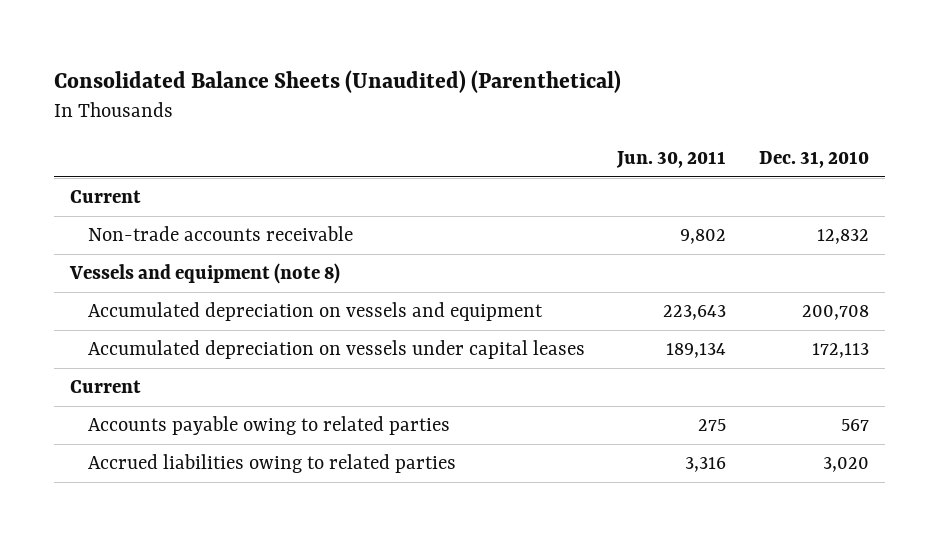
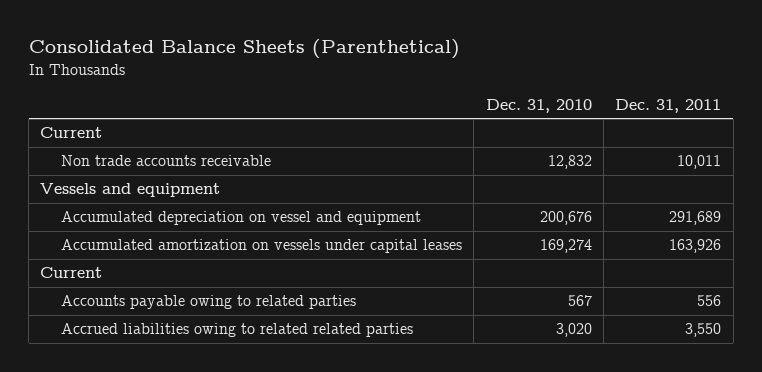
- Consolidated Balance Sheets (Unaudited) (Parenthetical)
+ Consolidated Balance Sheets (Parenthetical)
- | Jun. 30, 2011 | Dec. 31, 2010
+ | Dec. 31, 2010 | Dec. 31, 2011
- Non-trade accounts receivable | 9,802 | 12,832
- Vessels and equipment (note 8)
- Accumulated depreciation on vessels and equipment | 223,643 | 200,708
- Accumulated depreciation on vessels under capital leases | 189,134 | 172,113
+ Non trade accounts receivable | 12,832 | 10,011
+ Vessels and equipment
+ Accumulated depreciation on vessel and equipment | 200,676 | 291,689
+ Accumulated amortization on vessels under capital leases | 169,274 | 163,926
- Accrued liabilities owing to related parties | 3,316 | 3,020
+ Accrued liabilities owing to related related parties | 3,020 | 3,550

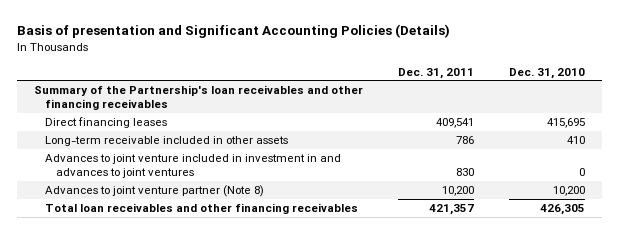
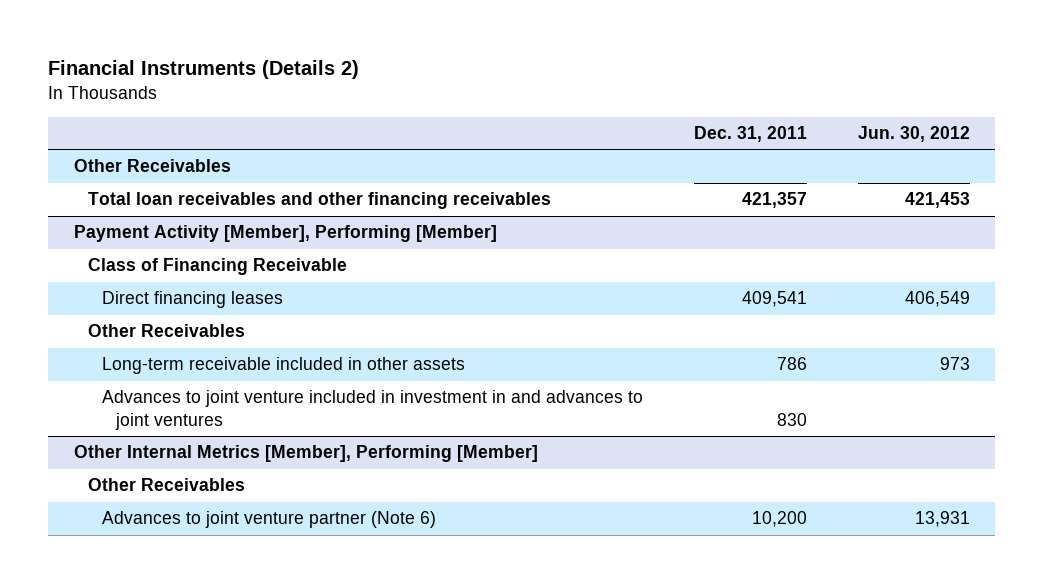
- Basis of presentation and Significant Accounting Policies (Details)
+ Financial Instruments (Details 2)
- | Dec. 31, 2011 | Dec. 31, 2010
+ | Dec. 31, 2011 | Jun. 30, 2012
- Summary of the Partnership's loan receivables and other financing receivables
+ Other Receivables
moved up: Total loan receivables and other financing receivables | 421,357 | 421,453
+ Payment Activity [Member], Performing [Member]
+ Class of Financing Receivable
+ Other Receivables
- Advances to joint venture partner (Note 8) | 10,200 | 10,200
+ Other Internal Metrics [Member], Performing [Member]
+ Other Receivables
+ Advances to joint venture partner (Note 6) | 10,200 | 13,931

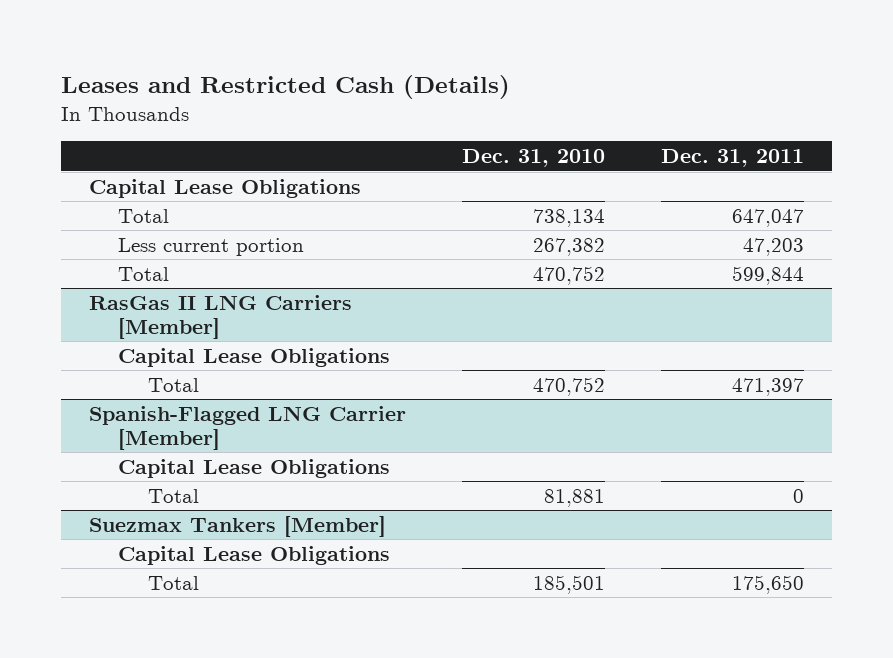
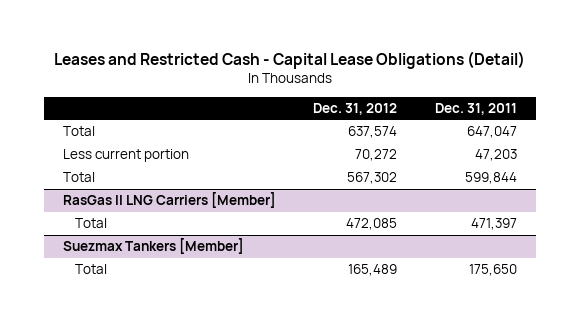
- Leases and Restricted Cash (Details)
+ Leases and Restricted Cash - Capital Lease Obligations (Detail)
- | Dec. 31, 2010 | Dec. 31, 2011
+ | Dec. 31, 2012 | Dec. 31, 2011
- Capital Lease Obligations
@ RasGas II LNG Carriers [Member]
- Capital Lease Obligations
- Spanish-Flagged LNG Carrier [Member]
- Capital Lease Obligations
- Total | 81,881 | 0
@ Suezmax Tankers [Member]
- Capital Lease Obligations

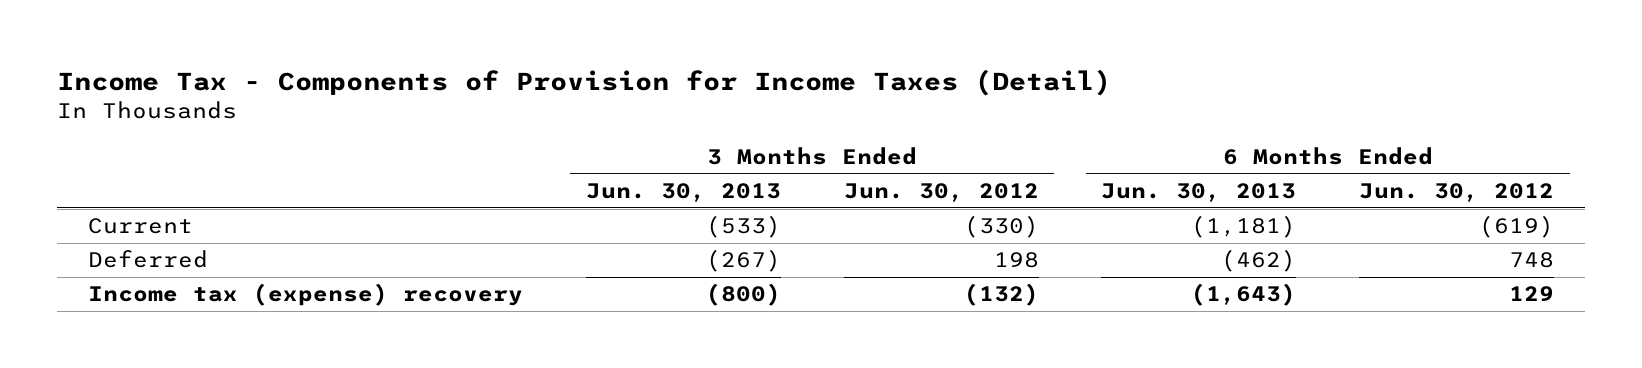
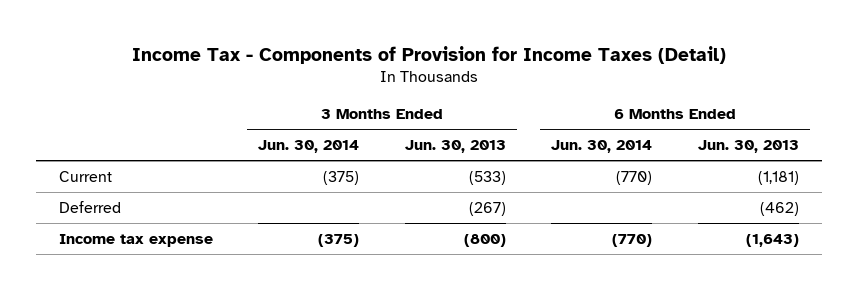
- | 3 Months Ended Jun. 30, 2013 | 3 Months Ended Jun. 30, 2012 | 6 Months Ended Jun. 30, 2013 | 6 Months Ended Jun. 30, 2012
+ | 3 Months Ended Jun. 30, 2014 | 3 Months Ended Jun. 30, 2013 | 6 Months Ended Jun. 30, 2014 | 6 Months Ended Jun. 30, 2013
- Income tax (expense) recovery | (800) | (132) | (1,643) | 129
+ Income tax expense | (375) | (800) | (770) | (1,643)

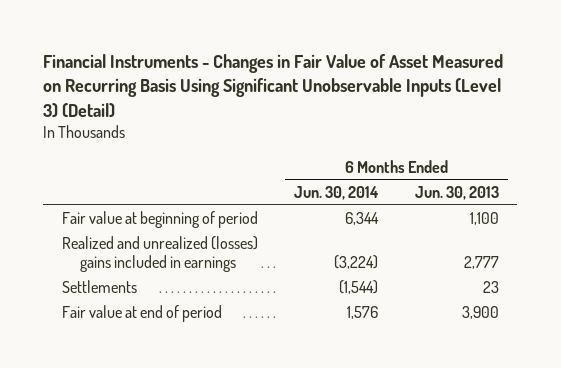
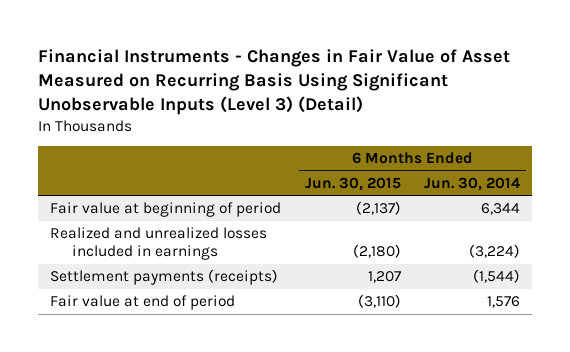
- | 6 Months Ended Jun. 30, 2014 | 6 Months Ended Jun. 30, 2013
+ | 6 Months Ended Jun. 30, 2015 | 6 Months Ended Jun. 30, 2014
- Realized and unrealized (losses) gains included in earnings | (3,224) | 2,777
- Settlements | (1,544) | 23
+ Realized and unrealized losses included in earnings | (2,180) | (3,224)
+ Settlement payments (receipts) | 1,207 | (1,544)

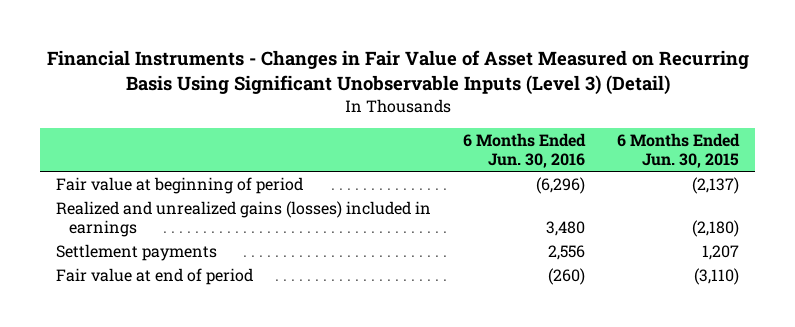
- | 6 Months Ended Jun. 30, 2015 | 6 Months Ended Jun. 30, 2014
+ | 6 Months Ended Jun. 30, 2016 | 6 Months Ended Jun. 30, 2015
- Realized and unrealized losses included in earnings | (2,180) | (3,224)
- Settlement payments (receipts) | 1,207 | (1,544)
+ Realized and unrealized gains (losses) included in earnings | 3,480 | (2,180)
+ Settlement payments | 2,556 | 1,207

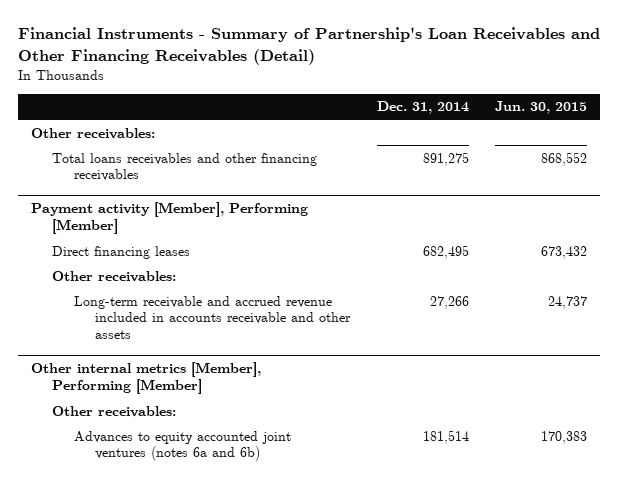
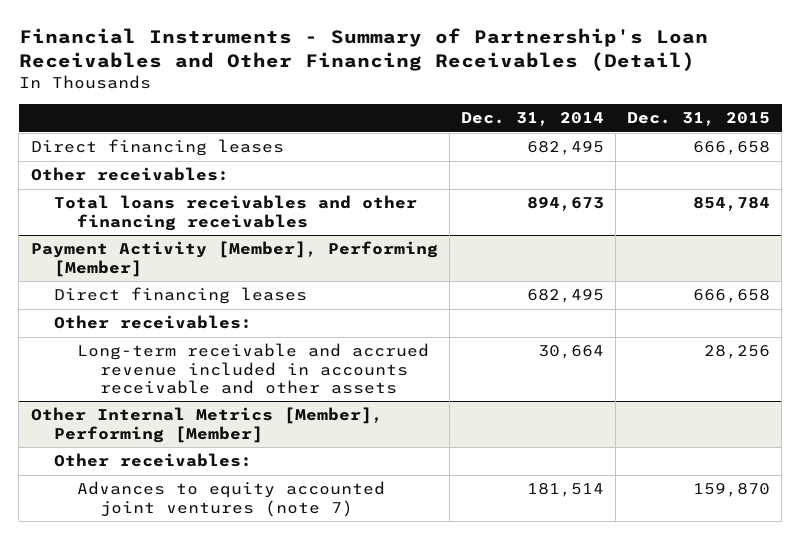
- | Dec. 31, 2014 | Jun. 30, 2015
+ | Dec. 31, 2014 | Dec. 31, 2015
+ Direct financing leases | 682,495 | 666,658
- Total loans receivables and other financing receivables | 891,275 | 868,552
- Payment activity [Member], Performing [Member]
+ Total loans receivables and other financing receivables | 894,673 | 854,784
+ Payment Activity [Member], Performing [Member]
- Long-term receivable and accrued revenue included in accounts receivable and other assets | 27,266 | 24,737
- Other internal metrics [Member], Performing [Member]
+ Long-term receivable and accrued revenue included in accounts receivable and other assets | 30,664 | 28,256
+ Other Internal Metrics [Member], Performing [Member]
- Advances to equity accounted joint ventures (notes 6a and 6b) | 181,514 | 170,383
+ Advances to equity accounted joint ventures (note 7) | 181,514 | 159,870

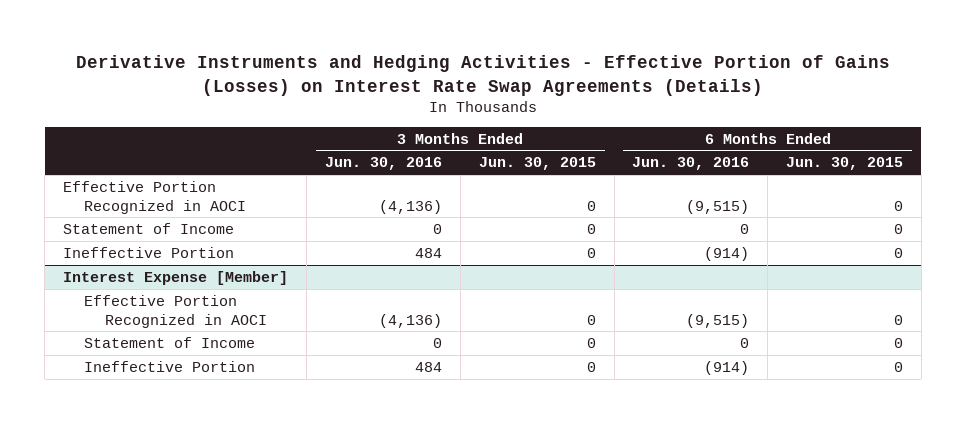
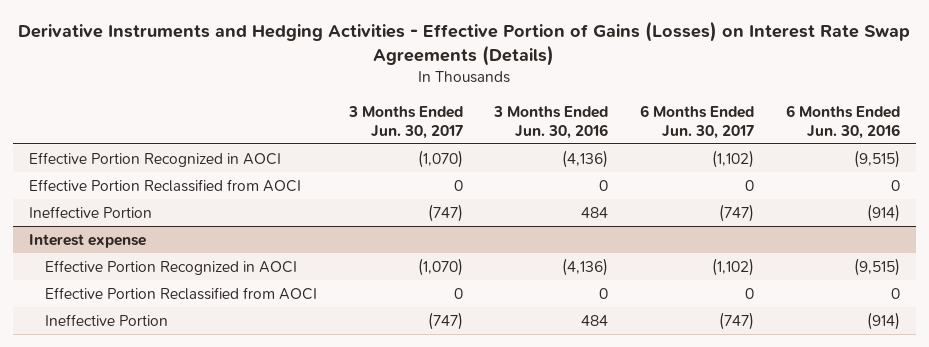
- | 3 Months Ended Jun. 30, 2016 | 3 Months Ended Jun. 30, 2015 | 6 Months Ended Jun. 30, 2016 | 6 Months Ended Jun. 30, 2015
+ | 3 Months Ended Jun. 30, 2017 | 3 Months Ended Jun. 30, 2016 | 6 Months Ended Jun. 30, 2017 | 6 Months Ended Jun. 30, 2016
- Statement of Income | 0 | 0 | 0 | 0
+ Effective Portion Reclassified from AOCI | 0 | 0 | 0 | 0
- Interest Expense [Member]
+ Interest expense
- Statement of Income | 0 | 0 | 0 | 0
+ Effective Portion Reclassified from AOCI | 0 | 0 | 0 | 0

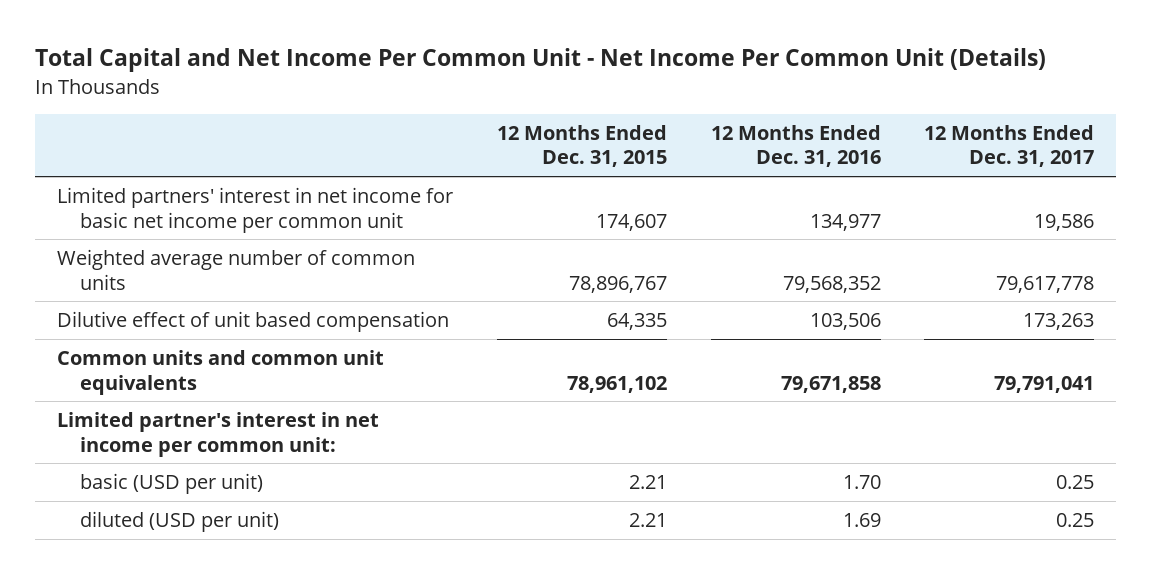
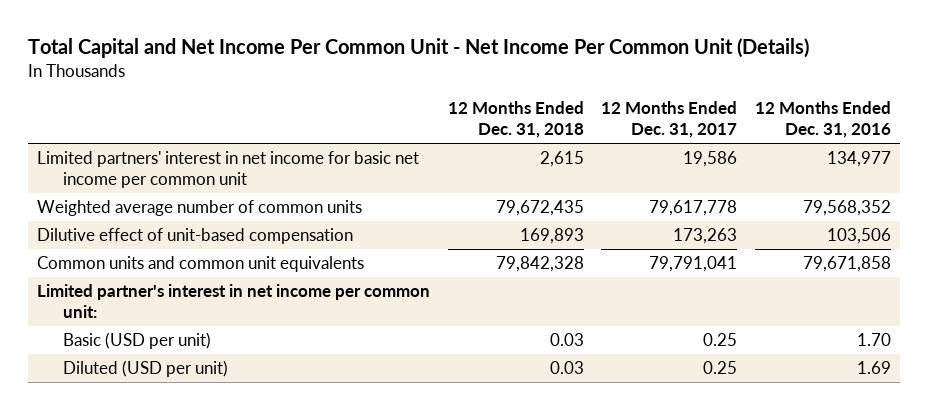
- | 12 Months Ended Dec. 31, 2015 | 12 Months Ended Dec. 31, 2016 | 12 Months Ended Dec. 31, 2017
+ | 12 Months Ended Dec. 31, 2018 | 12 Months Ended Dec. 31, 2017 | 12 Months Ended Dec. 31, 2016
- Dilutive effect of unit based compensation | 64,335 | 103,506 | 173,263
+ Dilutive effect of unit-based compensation | 169,893 | 173,263 | 103,506
- basic (USD per unit) | 2.21 | 1.70 | 0.25
- diluted (USD per unit) | 2.21 | 1.69 | 0.25
+ Basic (USD per unit) | 0.03 | 0.25 | 1.70
+ Diluted (USD per unit) | 0.03 | 0.25 | 1.69

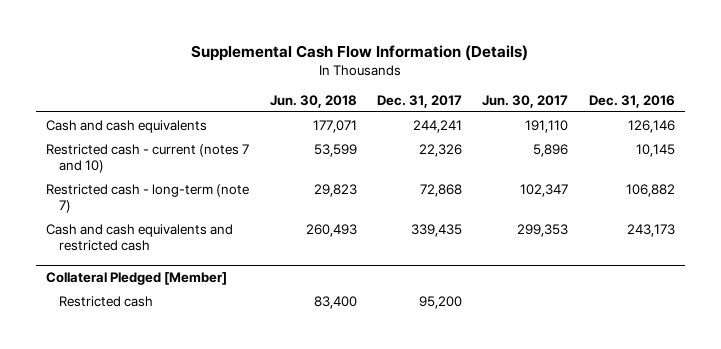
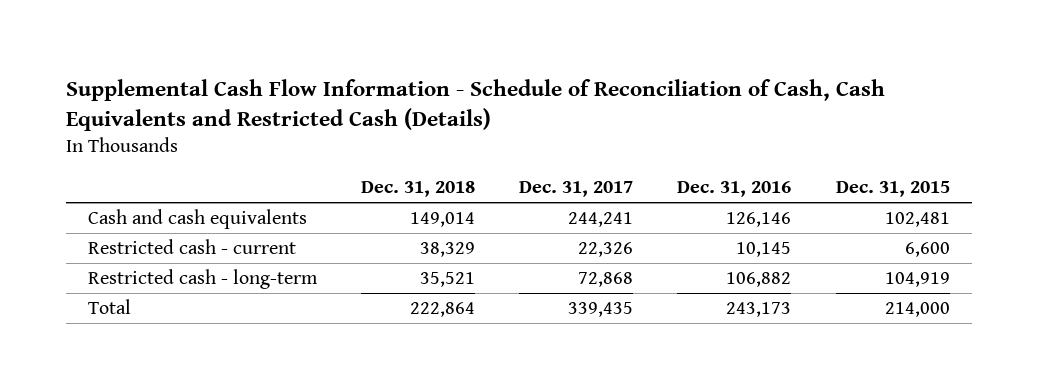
- Supplemental Cash Flow Information (Details)
+ Supplemental Cash Flow Information - Schedule of Reconciliation of Cash, Cash Equivalents and Restricted Cash (Details)
- | Jun. 30, 2018 | Dec. 31, 2017 | Jun. 30, 2017 | Dec. 31, 2016
+ | Dec. 31, 2018 | Dec. 31, 2017 | Dec. 31, 2016 | Dec. 31, 2015
- Restricted cash - current (notes 7 and 10) | 53,599 | 22,326 | 5,896 | 10,145
- Restricted cash - long-term (note 7) | 29,823 | 72,868 | 102,347 | 106,882
- Cash and cash equivalents and restricted cash | 260,493 | 339,435 | 299,353 | 243,173
- Collateral Pledged [Member]
- Restricted cash | 83,400 | 95,200 | |
+ Restricted cash - current | 38,329 | 22,326 | 10,145 | 6,600
+ Restricted cash - long-term | 35,521 | 72,868 | 106,882 | 104,919
+ Total | 222,864 | 339,435 | 243,173 | 214,000

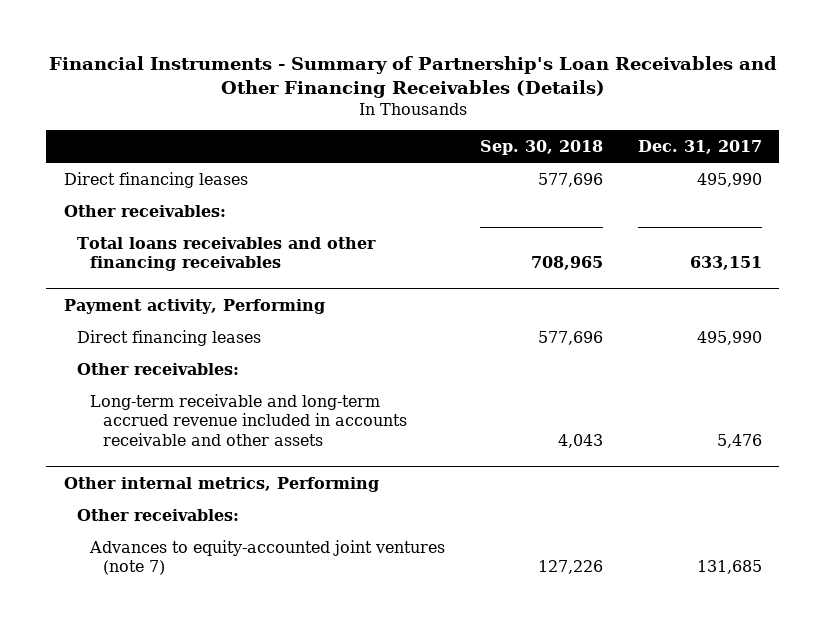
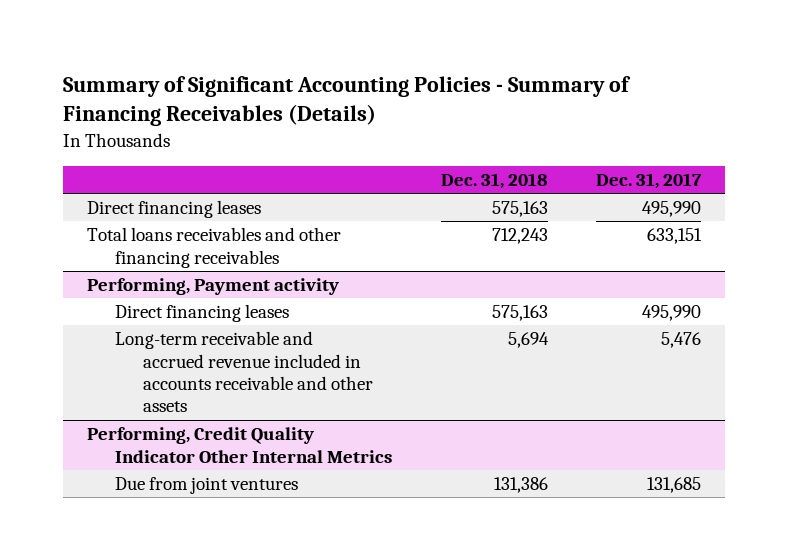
- Financial Instruments - Summary of Partnership's Loan Receivables and Other Financing Receivables (Details)
+ Summary of Significant Accounting Policies - Summary of Financing Receivables (Details)
- | Sep. 30, 2018 | Dec. 31, 2017
+ | Dec. 31, 2018 | Dec. 31, 2017
- Other receivables:
- Payment activity, Performing
+ Performing, Payment activity
- Other receivables:
- Long-term receivable and long-term accrued revenue included in accounts receivable and other assets | 4,043 | 5,476
- Other internal metrics, Performing
- Other receivables:
- Advances to equity-accounted joint ventures (note 7) | 127,226 | 131,685
+ Long-term receivable and accrued revenue included in accounts receivable and other assets | 5,694 | 5,476
+ Performing, Credit Quality Indicator Other Internal Metrics
+ Due from joint ventures | 131,386 | 131,685

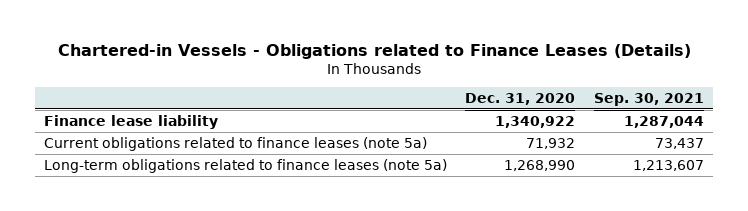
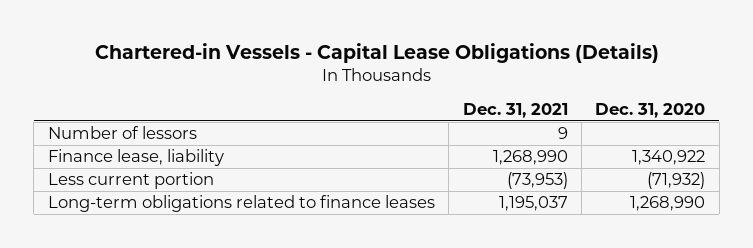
- Chartered-in Vessels - Obligations related to Finance Leases (Details)
+ Chartered-in Vessels - Capital Lease Obligations (Details)
- | Dec. 31, 2020 | Sep. 30, 2021
+ | Dec. 31, 2021 | Dec. 31, 2020
- Finance lease liability | 1,340,922 | 1,287,044
- Current obligations related to finance leases (note 5a) | 71,932 | 73,437
- Long-term obligations related to finance leases (note 5a) | 1,268,990 | 1,213,607
+ Number of lessors | 9 |
+ Finance lease, liability | 1,268,990 | 1,340,922
+ Less current portion | (73,953) | (71,932)
+ Long-term obligations related to finance leases | 1,195,037 | 1,268,990

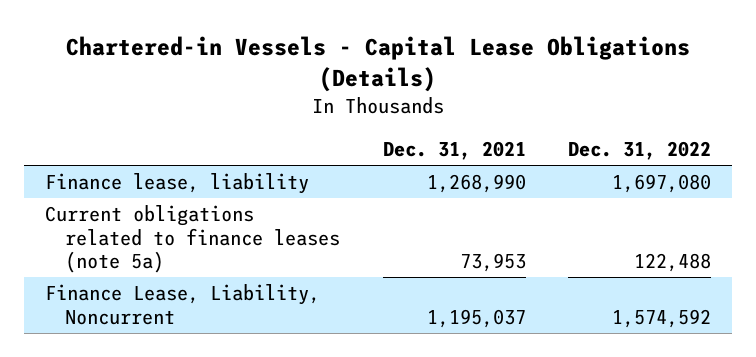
- | Dec. 31, 2021 | Dec. 31, 2020
+ | Dec. 31, 2021 | Dec. 31, 2022
- Number of lessors | 9 |
- Less current portion | (73,953) | (71,932)
- Long-term obligations related to finance leases | 1,195,037 | 1,268,990
+ Current obligations related to finance leases (note 5a) | 73,953 | 122,488
+ Finance Lease, Liability, Noncurrent | 1,195,037 | 1,574,592

